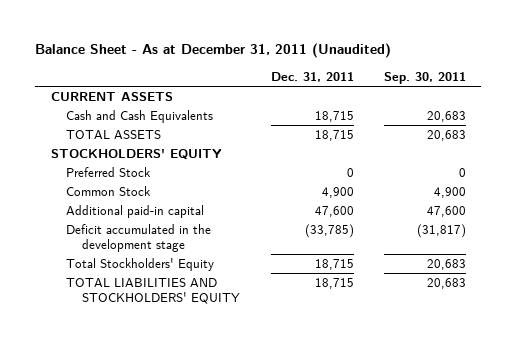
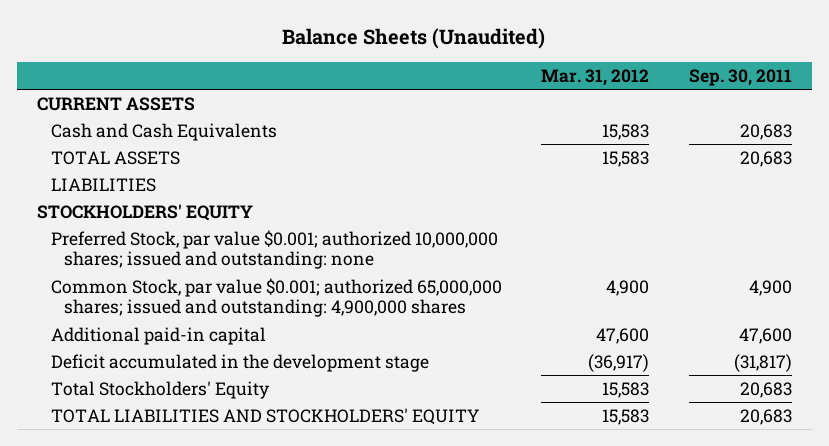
- Balance Sheet - As at December 31, 2011 (Unaudited)
+ Balance Sheets (Unaudited)
- | Dec. 31, 2011 | Sep. 30, 2011
+ | Mar. 31, 2012 | Sep. 30, 2011
+ LIABILITIES
- Preferred Stock | 0 | 0
- Common Stock | 4,900 | 4,900
+ Preferred Stock, par value $0.001; authorized 10,000,000 shares; issued and outstanding: none
+ Common Stock, par value $0.001; authorized 65,000,000 shares; issued and outstanding: 4,900,000 shares | 4,900 | 4,900

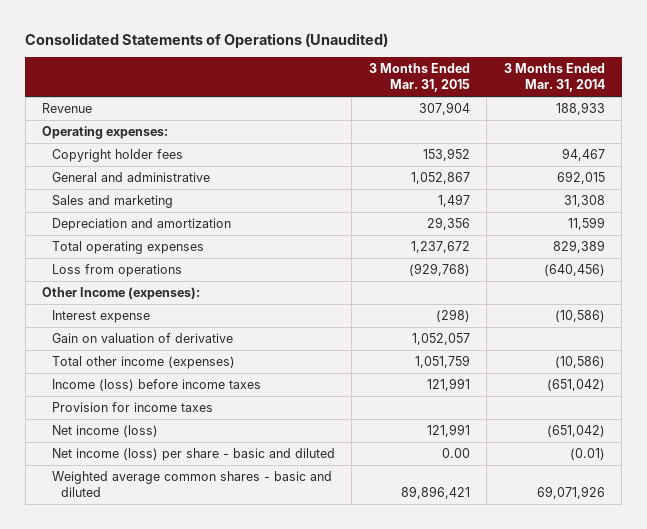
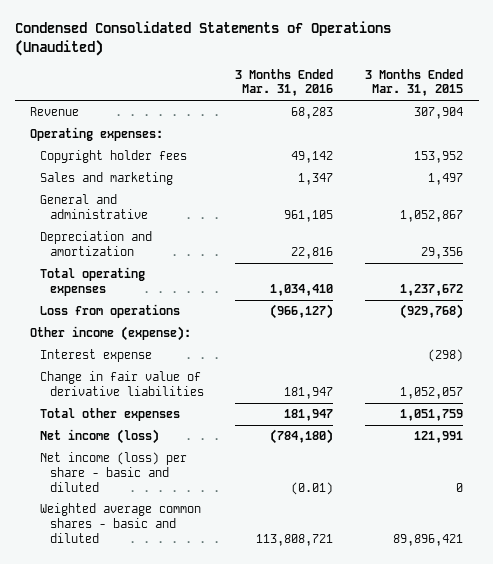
- Consolidated Statements of Operations (Unaudited)
+ Condensed Consolidated Statements of Operations (Unaudited)
- | 3 Months Ended Mar. 31, 2015 | 3 Months Ended Mar. 31, 2014
+ | 3 Months Ended Mar. 31, 2016 | 3 Months Ended Mar. 31, 2015
moved down: General and administrative | 961,105 | 1,052,867
- Other Income (expenses):
+ Other income (expense):
- Gain on valuation of derivative | 1,052,057 |
- Total other income (expenses) | 1,051,759 | (10,586)
- Income (loss) before income taxes | 121,991 | (651,042)
- Provision for income taxes
+ Change in fair value of derivative liabilities | 181,947 | 1,052,057
+ Total other expenses | 181,947 | 1,051,759
- Net income (loss) per share - basic and diluted | 0.00 | (0.01)
+ Net income (loss) per share - basic and diluted | (0.01) | 0

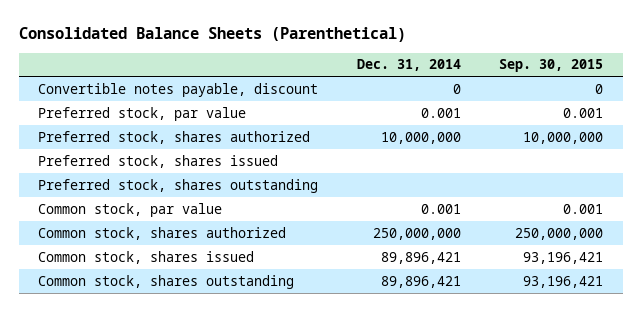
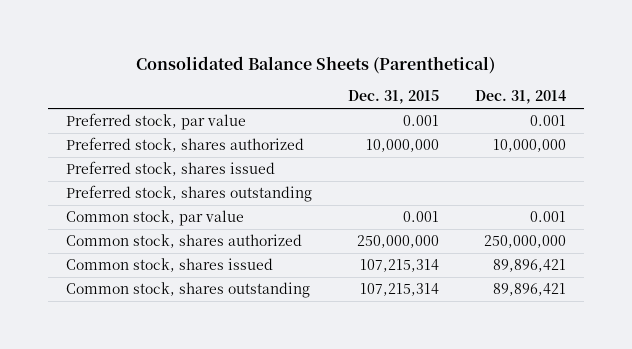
- | Dec. 31, 2014 | Sep. 30, 2015
+ | Dec. 31, 2015 | Dec. 31, 2014
- Convertible notes payable, discount | 0 | 0

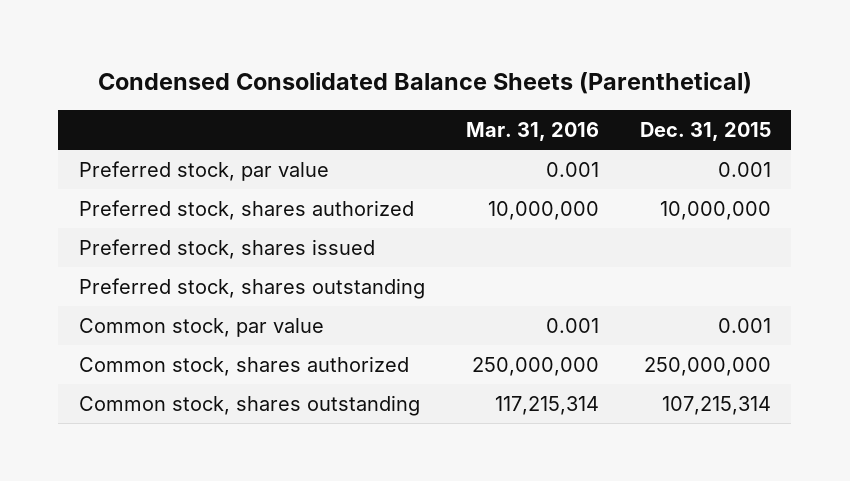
- Consolidated Balance Sheets (Parenthetical)
+ Condensed Consolidated Balance Sheets (Parenthetical)
- | Dec. 31, 2015 | Dec. 31, 2014
+ | Mar. 31, 2016 | Dec. 31, 2015
- Common stock, shares issued | 107,215,314 | 89,896,421

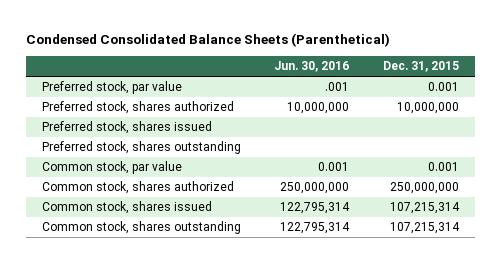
- | Mar. 31, 2016 | Dec. 31, 2015
+ | Jun. 30, 2016 | Dec. 31, 2015
+ Common stock, shares issued | 122,795,314 | 107,215,314

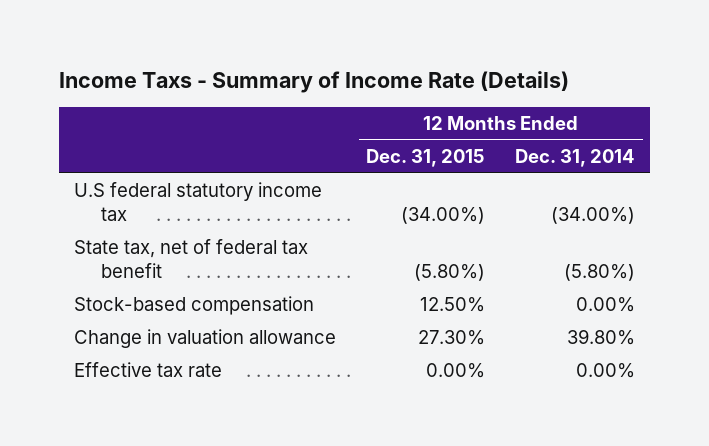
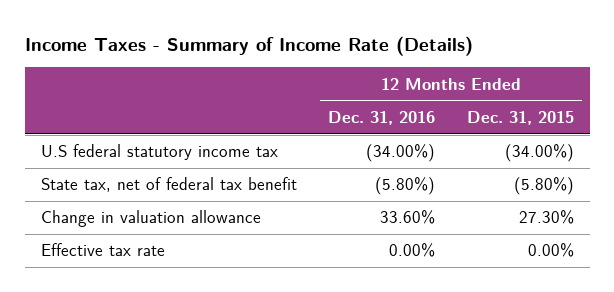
- Income Taxs - Summary of Income Rate (Details)
+ Income Taxes - Summary of Income Rate (Details)
- | 12 Months Ended Dec. 31, 2015 | 12 Months Ended Dec. 31, 2014
+ | 12 Months Ended Dec. 31, 2016 | 12 Months Ended Dec. 31, 2015
- Stock-based compensation | 12.50% | 0.00%

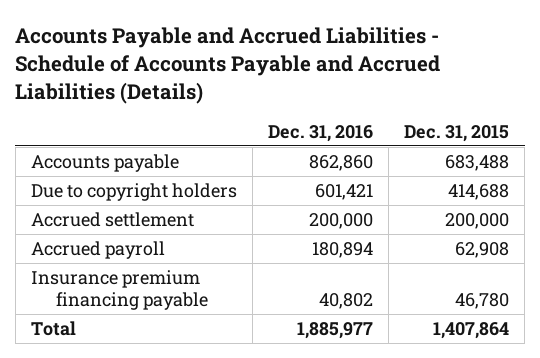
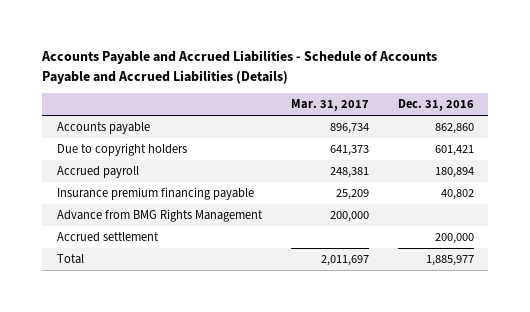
- | Dec. 31, 2016 | Dec. 31, 2015
+ | Mar. 31, 2017 | Dec. 31, 2016
+ Advance from BMG Rights Management | 200,000 |
moved down: Accrued settlement | | 200,000

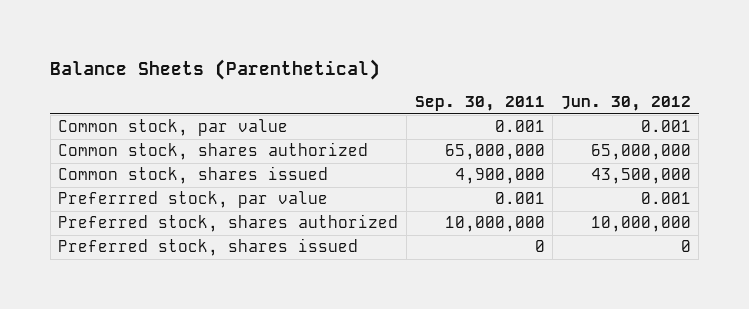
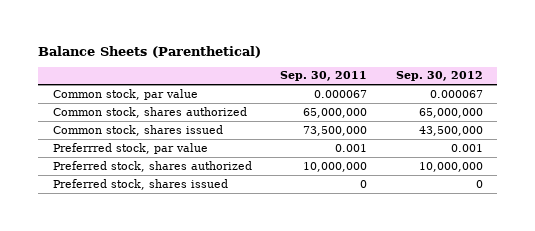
- | Sep. 30, 2011 | Jun. 30, 2012
+ | Sep. 30, 2011 | Sep. 30, 2012
- Common stock, par value | 0.001 | 0.001
+ Common stock, par value | 0.000067 | 0.000067
- Common stock, shares issued | 4,900,000 | 43,500,000
+ Common stock, shares issued | 73,500,000 | 43,500,000

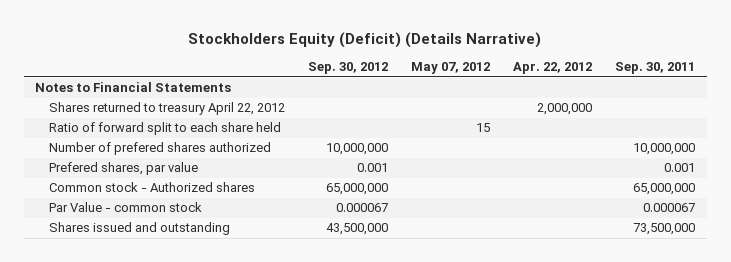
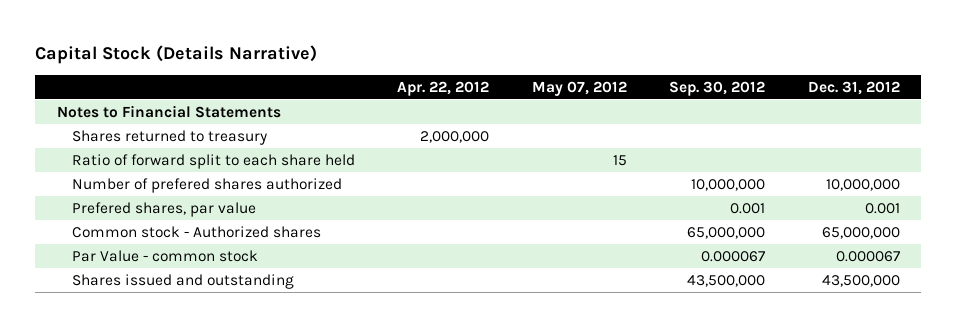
- Stockholders Equity (Deficit) (Details Narrative)
+ Capital Stock (Details Narrative)
- | Sep. 30, 2012 | May 07, 2012 | Apr. 22, 2012 | Sep. 30, 2011
+ | Apr. 22, 2012 | May 07, 2012 | Sep. 30, 2012 | Dec. 31, 2012
- Shares returned to treasury April 22, 2012 | | | 2,000,000 |
+ Shares returned to treasury | 2,000,000 | | |

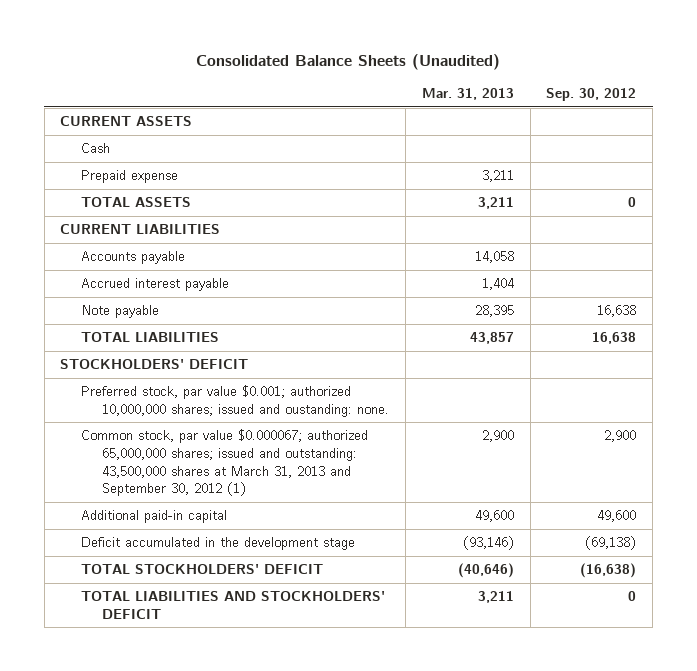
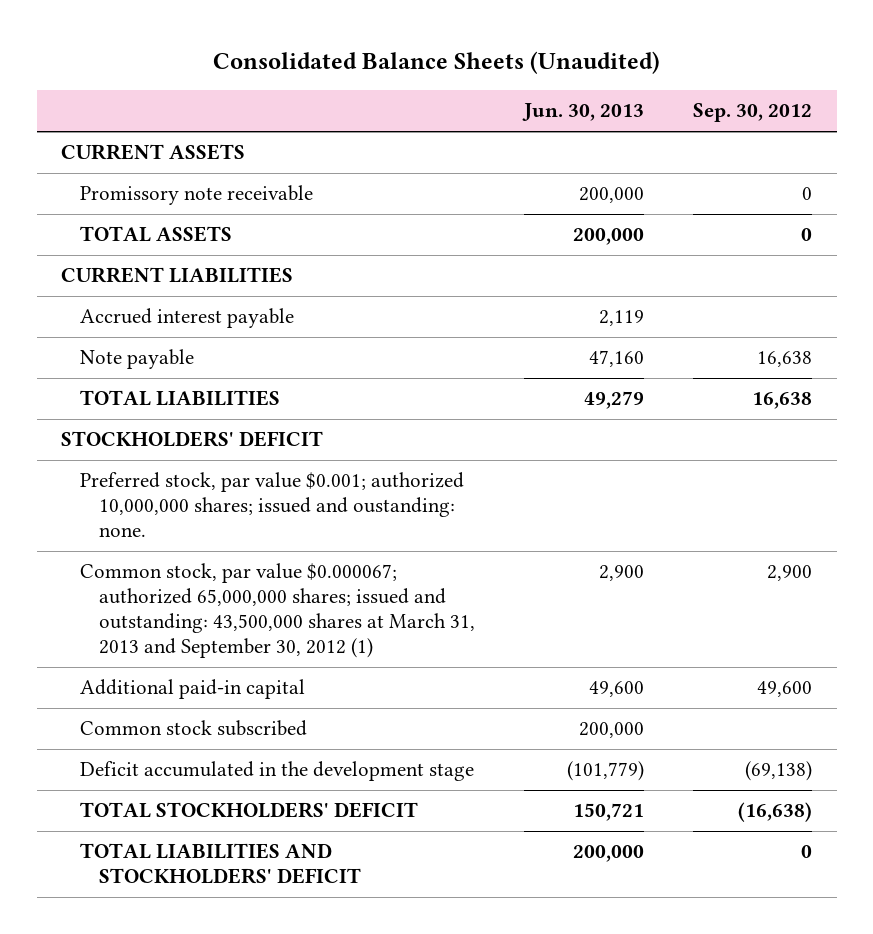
- | Mar. 31, 2013 | Sep. 30, 2012
+ | Jun. 30, 2013 | Sep. 30, 2012
- Cash
- Prepaid expense | 3,211 |
+ Promissory note receivable | 200,000 | 0
- Accounts payable | 14,058 |
+ Common stock subscribed | 200,000 |

